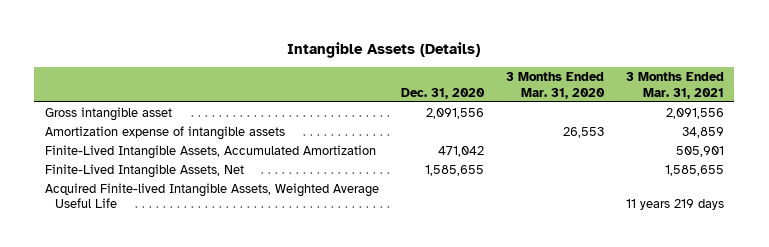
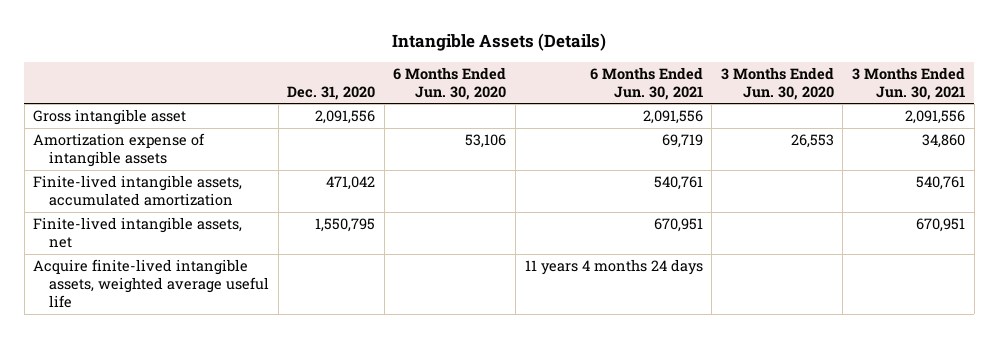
- | Dec. 31, 2020 | 3 Months Ended Mar. 31, 2020 | 3 Months Ended Mar. 31, 2021
+ | Dec. 31, 2020 | 6 Months Ended Jun. 30, 2020 | 6 Months Ended Jun. 30, 2021 | 3 Months Ended Jun. 30, 2020 | 3 Months Ended Jun. 30, 2021
- Finite-Lived Intangible Assets, Accumulated Amortization | 471,042 | | 505,901
- Finite-Lived Intangible Assets, Net | 1,585,655 | | 1,585,655
- Acquired Finite-lived Intangible Assets, Weighted Average Useful Life | | | 11 years 219 days
+ Finite-lived intangible assets, accumulated amortization | 471,042 | | 540,761 | | 540,761
+ Finite-lived intangible assets, net | 1,550,795 | | 670,951 | | 670,951
+ Acquire finite-lived intangible assets, weighted average useful life | | | 11 years 4 months 24 days | |

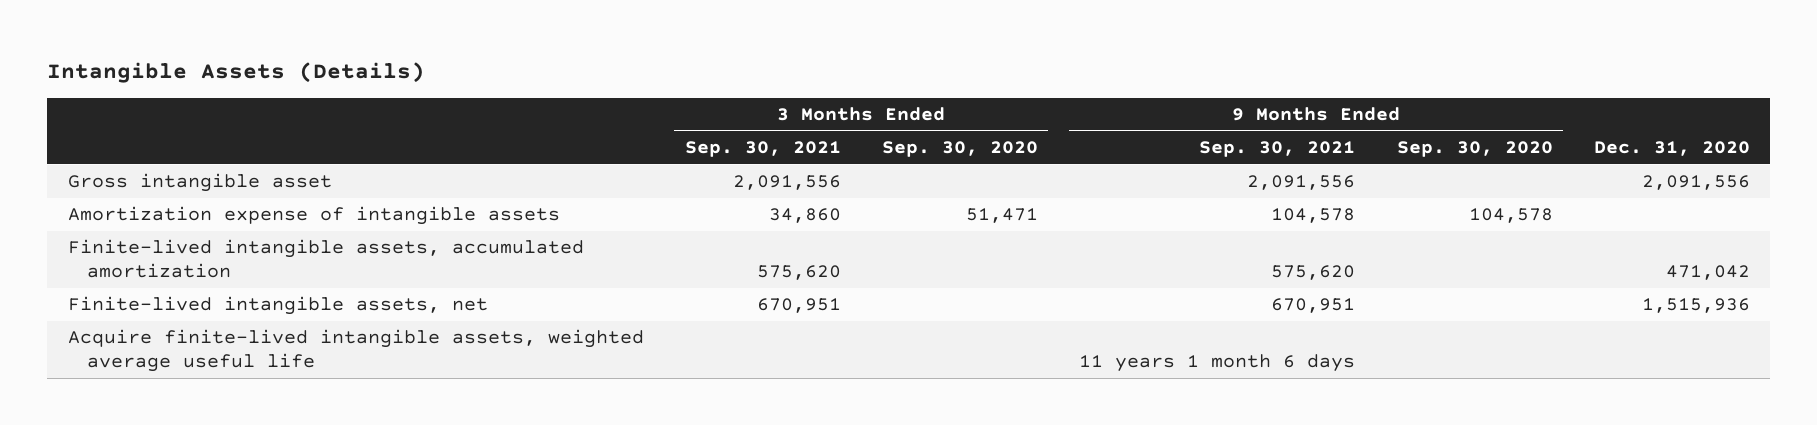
- | Dec. 31, 2020 | 6 Months Ended Jun. 30, 2020 | 6 Months Ended Jun. 30, 2021 | 3 Months Ended Jun. 30, 2020 | 3 Months Ended Jun. 30, 2021
+ | 3 Months Ended Sep. 30, 2021 | 3 Months Ended Sep. 30, 2020 | 9 Months Ended Sep. 30, 2021 | 9 Months Ended Sep. 30, 2020 | Dec. 31, 2020
- Finite-lived intangible assets, net | 1,550,795 | | 670,951 | | 670,951
+ Finite-lived intangible assets, net | 670,951 | | 670,951 | | 1,515,936

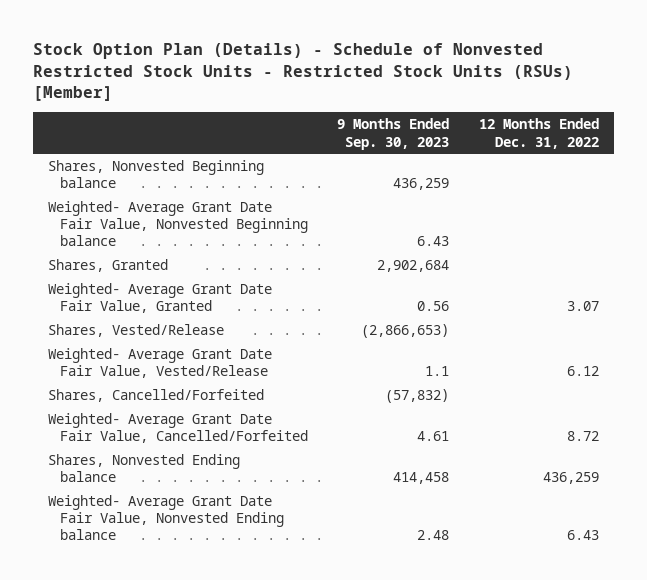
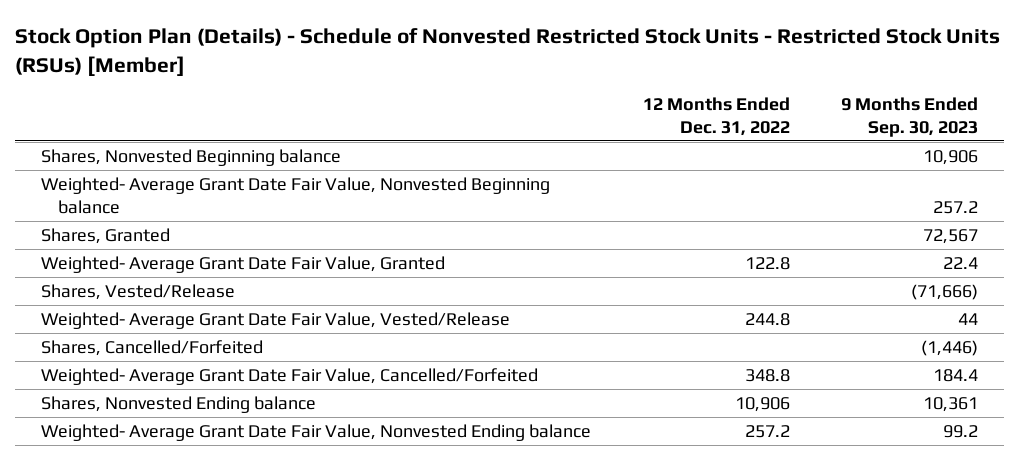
- | 9 Months Ended Sep. 30, 2023 | 12 Months Ended Dec. 31, 2022
+ | 12 Months Ended Dec. 31, 2022 | 9 Months Ended Sep. 30, 2023
- Shares, Nonvested Beginning balance | 436,259 |
- Weighted- Average Grant Date Fair Value, Nonvested Beginning balance | 6.43 |
- Shares, Granted | 2,902,684 |
- Weighted- Average Grant Date Fair Value, Granted | 0.56 | 3.07
- Shares, Vested/Release | (2,866,653) |
- Weighted- Average Grant Date Fair Value, Vested/Release | 1.1 | 6.12
- Shares, Cancelled/Forfeited | (57,832) |
- Weighted- Average Grant Date Fair Value, Cancelled/Forfeited | 4.61 | 8.72
- Shares, Nonvested Ending balance | 414,458 | 436,259
- Weighted- Average Grant Date Fair Value, Nonvested Ending balance | 2.48 | 6.43
+ Shares, Nonvested Beginning balance | | 10,906
+ Weighted- Average Grant Date Fair Value, Nonvested Beginning balance | | 257.2
+ Shares, Granted | | 72,567
+ Weighted- Average Grant Date Fair Value, Granted | 122.8 | 22.4
+ Shares, Vested/Release | | (71,666)
+ Weighted- Average Grant Date Fair Value, Vested/Release | 244.8 | 44
+ Shares, Cancelled/Forfeited | | (1,446)
+ Weighted- Average Grant Date Fair Value, Cancelled/Forfeited | 348.8 | 184.4
+ Shares, Nonvested Ending balance | 10,906 | 10,361
+ Weighted- Average Grant Date Fair Value, Nonvested Ending balance | 257.2 | 99.2

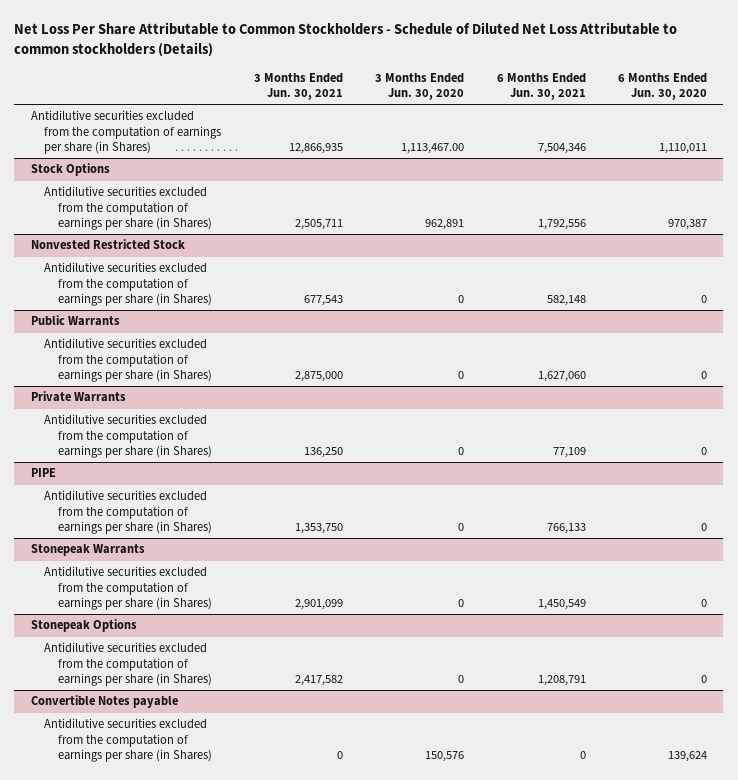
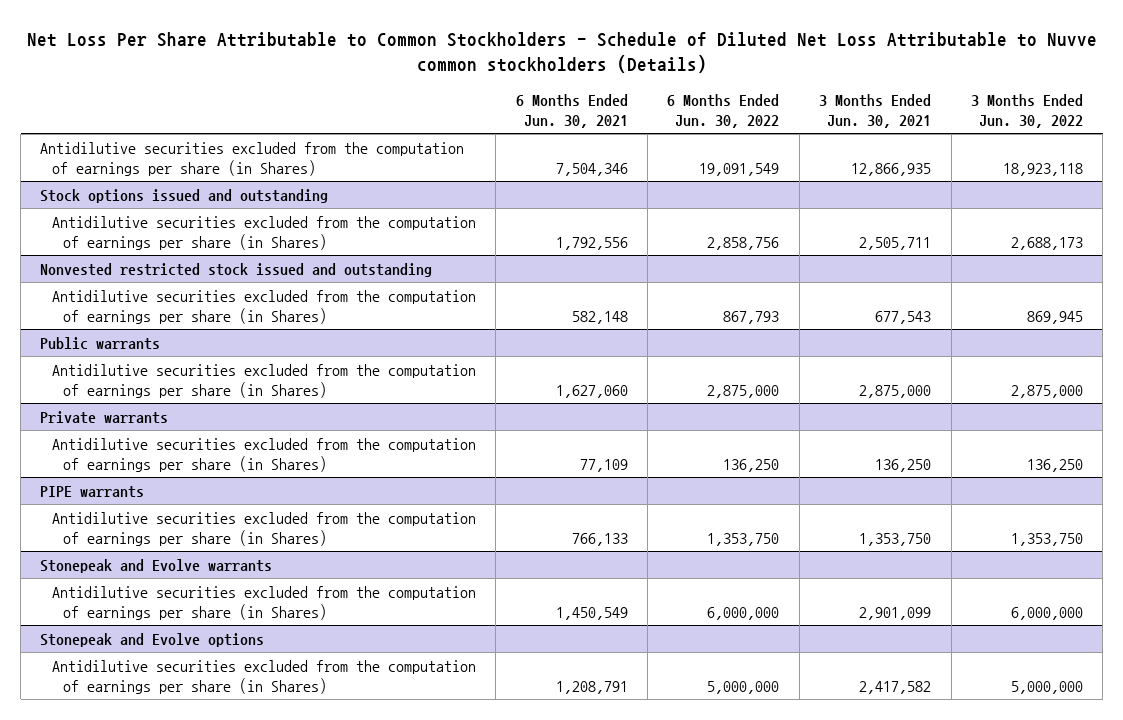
- Net Loss Per Share Attributable to Common Stockholders - Schedule of Diluted Net Loss Attributable to common stockholders (Details)
+ Net Loss Per Share Attributable to Common Stockholders - Schedule of Diluted Net Loss Attributable to Nuvve common stockholders (Details)
- | 3 Months Ended Jun. 30, 2021 | 3 Months Ended Jun. 30, 2020 | 6 Months Ended Jun. 30, 2021 | 6 Months Ended Jun. 30, 2020
+ | 6 Months Ended Jun. 30, 2021 | 6 Months Ended Jun. 30, 2022 | 3 Months Ended Jun. 30, 2021 | 3 Months Ended Jun. 30, 2022
- Stock Options
+ Stock options issued and outstanding
- Nonvested Restricted Stock
+ Nonvested restricted stock issued and outstanding
- Public Warrants
+ Public warrants
- Private Warrants
+ Private warrants
- PIPE
+ PIPE warrants
- Stonepeak Warrants
+ Stonepeak and Evolve warrants
- Stonepeak Options
+ Stonepeak and Evolve options
- Convertible Notes payable
- Antidilutive securities excluded from the computation of earnings per share (in Shares) | 0 | 150,576 | 0 | 139,624

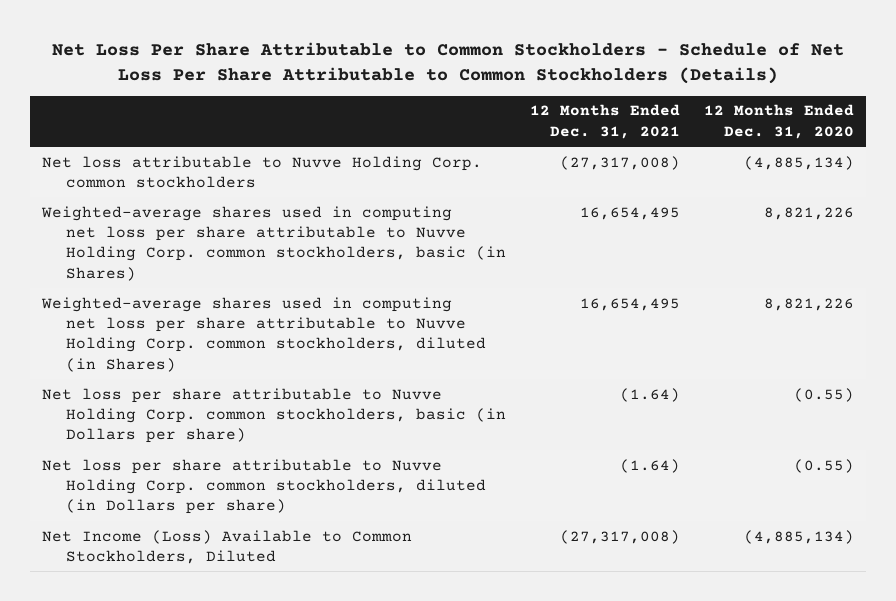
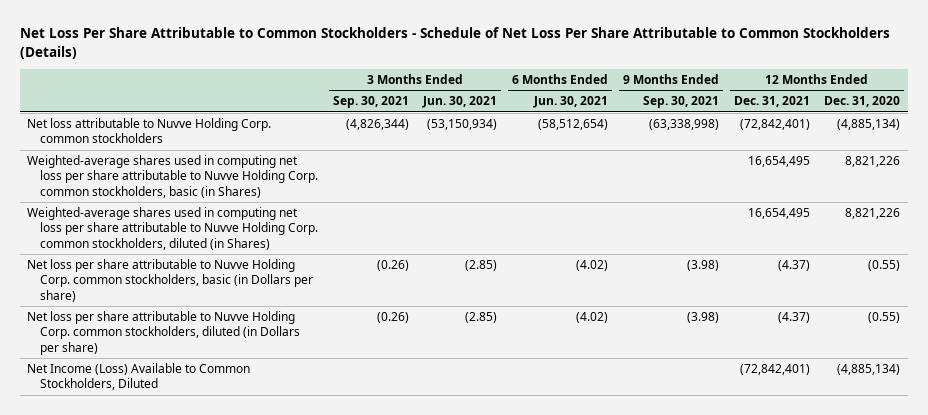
- | 12 Months Ended Dec. 31, 2021 | 12 Months Ended Dec. 31, 2020
+ | 3 Months Ended Sep. 30, 2021 | 3 Months Ended Jun. 30, 2021 | 6 Months Ended Jun. 30, 2021 | 9 Months Ended Sep. 30, 2021 | 12 Months Ended Dec. 31, 2021 | 12 Months Ended Dec. 31, 2020
- Net loss attributable to Nuvve Holding Corp. common stockholders | (27,317,008) | (4,885,134)
+ Net loss attributable to Nuvve Holding Corp. common stockholders | (4,826,344) | (53,150,934) | (58,512,654) | (63,338,998) | (72,842,401) | (4,885,134)
- Net loss per share attributable to Nuvve Holding Corp. common stockholders, basic (in Dollars per share) | (1.64) | (0.55)
- Net loss per share attributable to Nuvve Holding Corp. common stockholders, diluted (in Dollars per share) | (1.64) | (0.55)
- Net Income (Loss) Available to Common Stockholders, Diluted | (27,317,008) | (4,885,134)
+ Net loss per share attributable to Nuvve Holding Corp. common stockholders, basic (in Dollars per share) | (0.26) | (2.85) | (4.02) | (3.98) | (4.37) | (0.55)
+ Net loss per share attributable to Nuvve Holding Corp. common stockholders, diluted (in Dollars per share) | (0.26) | (2.85) | (4.02) | (3.98) | (4.37) | (0.55)
+ Net Income (Loss) Available to Common Stockholders, Diluted | | | | | (72,842,401) | (4,885,134)

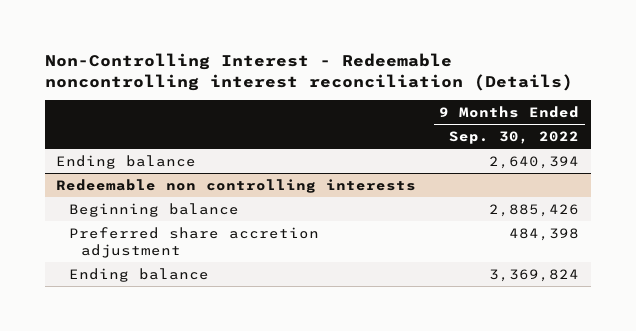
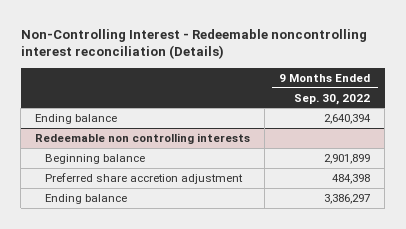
@ Redeemable non controlling interests
- Beginning balance | 2,885,426
+ Beginning balance | 2,901,899
- Ending balance | 3,369,824
+ Ending balance | 3,386,297

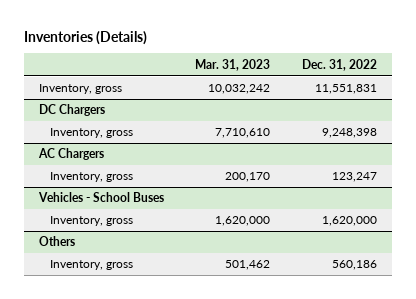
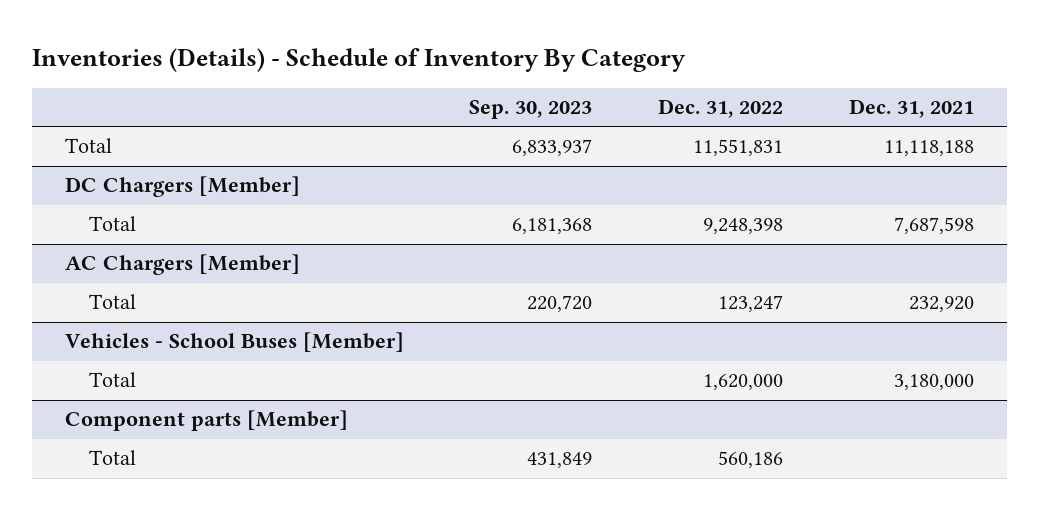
- Inventories (Details)
+ Inventories (Details) - Schedule of Inventory By Category
- | Mar. 31, 2023 | Dec. 31, 2022
+ | Sep. 30, 2023 | Dec. 31, 2022 | Dec. 31, 2021
- Inventory, gross | 10,032,242 | 11,551,831
- DC Chargers
- Inventory, gross | 7,710,610 | 9,248,398
- AC Chargers
- Inventory, gross | 200,170 | 123,247
- Vehicles - School Buses
- Inventory, gross | 1,620,000 | 1,620,000
- Others
- Inventory, gross | 501,462 | 560,186
+ Total | 6,833,937 | 11,551,831 | 11,118,188
+ DC Chargers [Member]
+ Total | 6,181,368 | 9,248,398 | 7,687,598
+ AC Chargers [Member]
+ Total | 220,720 | 123,247 | 232,920
+ Vehicles - School Buses [Member]
+ Total | | 1,620,000 | 3,180,000
+ Component parts [Member]
+ Total | 431,849 | 560,186 |

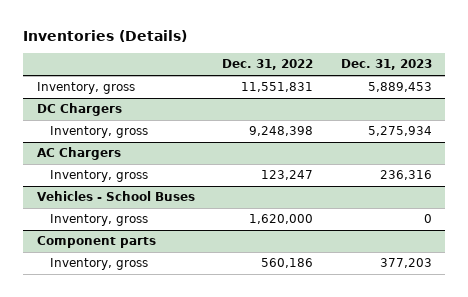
- Inventories (Details) - Schedule of Inventory By Category
+ Inventories (Details)
- | Sep. 30, 2023 | Dec. 31, 2022 | Dec. 31, 2021
+ | Dec. 31, 2022 | Dec. 31, 2023
- Total | 6,833,937 | 11,551,831 | 11,118,188
- DC Chargers [Member]
- Total | 6,181,368 | 9,248,398 | 7,687,598
- AC Chargers [Member]
- Total | 220,720 | 123,247 | 232,920
- Vehicles - School Buses [Member]
- Total | | 1,620,000 | 3,180,000
- Component parts [Member]
- Total | 431,849 | 560,186 |
+ Inventory, gross | 11,551,831 | 5,889,453
+ DC Chargers
+ Inventory, gross | 9,248,398 | 5,275,934
+ AC Chargers
+ Inventory, gross | 123,247 | 236,316
+ Vehicles - School Buses
+ Inventory, gross | 1,620,000 | 0
+ Component parts
+ Inventory, gross | 560,186 | 377,203

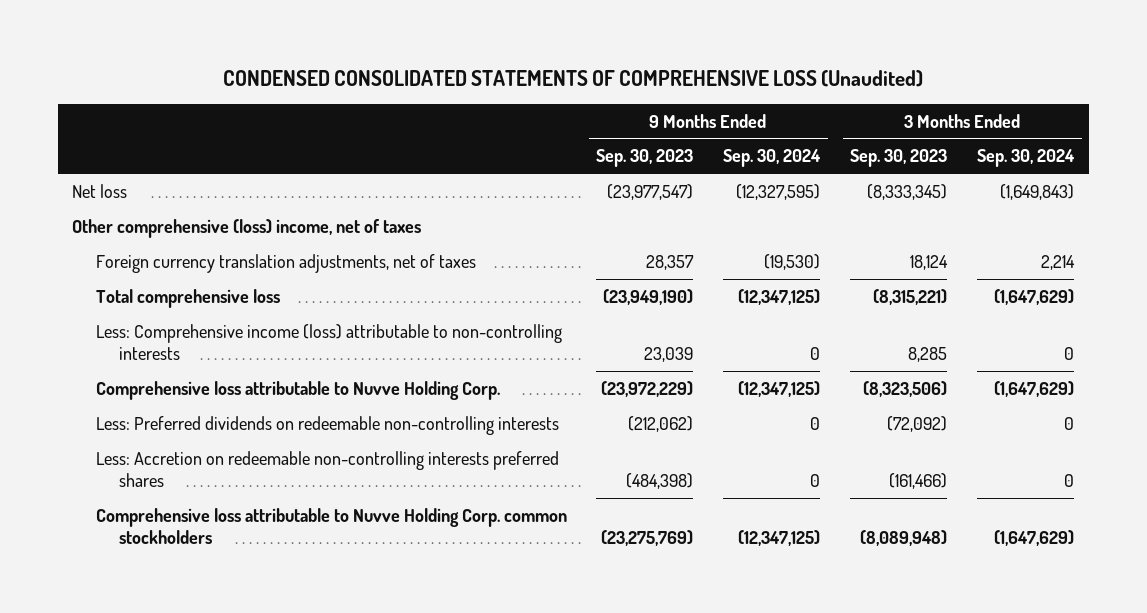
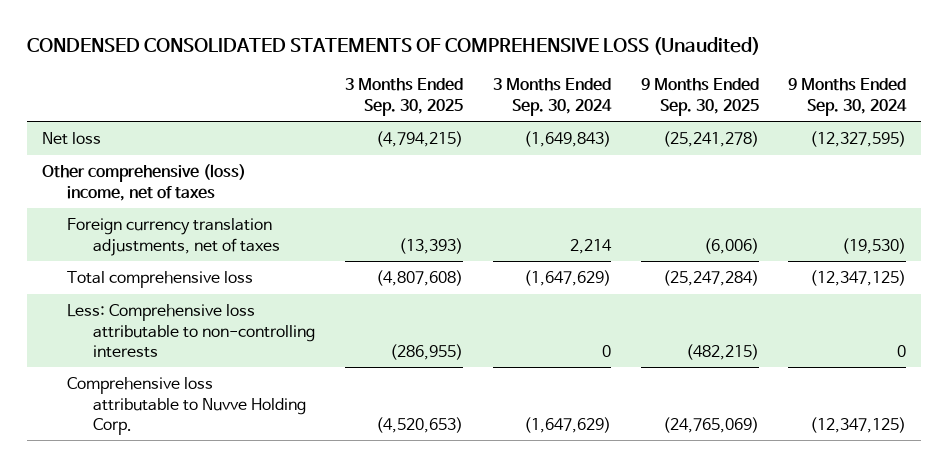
- | 9 Months Ended Sep. 30, 2023 | 9 Months Ended Sep. 30, 2024 | 3 Months Ended Sep. 30, 2023 | 3 Months Ended Sep. 30, 2024
+ | 3 Months Ended Sep. 30, 2025 | 3 Months Ended Sep. 30, 2024 | 9 Months Ended Sep. 30, 2025 | 9 Months Ended Sep. 30, 2024
- Less: Comprehensive income (loss) attributable to non-controlling interests | 23,039 | 0 | 8,285 | 0
+ Less: Comprehensive loss attributable to non-controlling interests | (286,955) | 0 | (482,215) | 0
- Less: Preferred dividends on redeemable non-controlling interests | (212,062) | 0 | (72,092) | 0
- Less: Accretion on redeemable non-controlling interests preferred shares | (484,398) | 0 | (161,466) | 0
- Comprehensive loss attributable to Nuvve Holding Corp. common stockholders | (23,275,769) | (12,347,125) | (8,089,948) | (1,647,629)

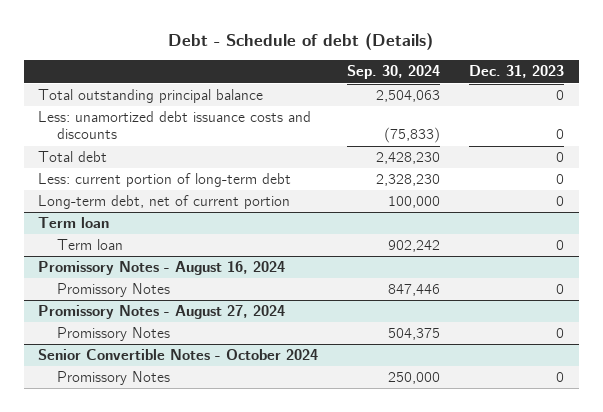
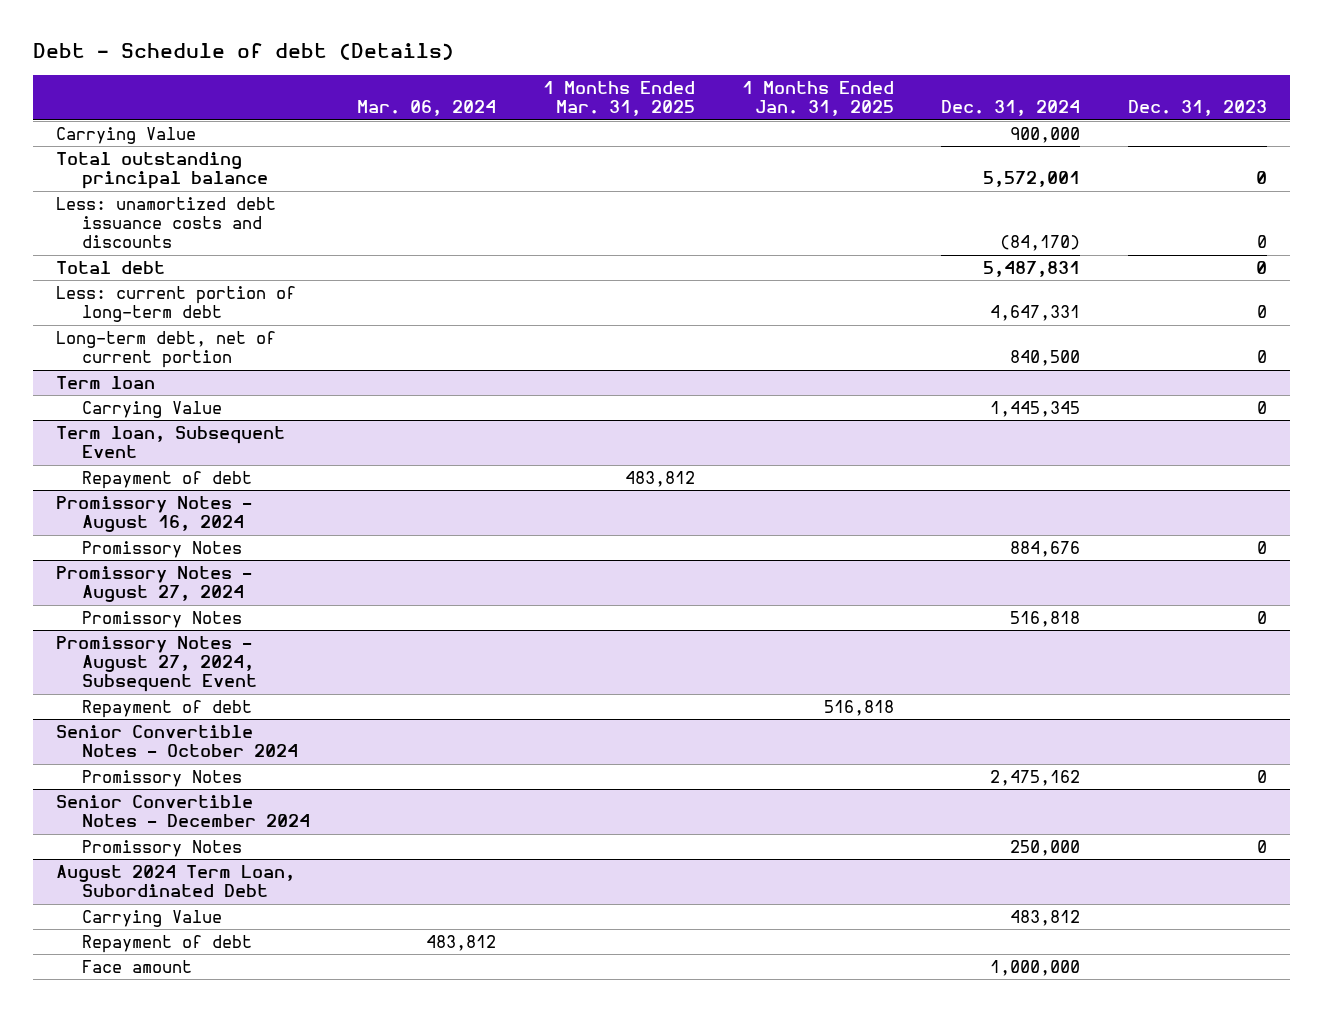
- | Sep. 30, 2024 | Dec. 31, 2023
+ | Mar. 06, 2024 | 1 Months Ended Mar. 31, 2025 | 1 Months Ended Jan. 31, 2025 | Dec. 31, 2024 | Dec. 31, 2023
+ Carrying Value | | | | 900,000 |
@ Term loan
- Term loan | 902,242 | 0
+ Carrying Value | | | | 1,445,345 | 0
+ Term loan, Subsequent Event
+ Repayment of debt | | 483,812 | | |
+ Promissory Notes - August 27, 2024, Subsequent Event
+ Repayment of debt | | | 516,818 | |
+ Senior Convertible Notes - December 2024
+ Promissory Notes | | | | 250,000 | 0
+ August 2024 Term Loan, Subordinated Debt
+ Carrying Value | | | | 483,812 |
+ Repayment of debt | 483,812 | | | |
+ Face amount | | | | 1,000,000 |

